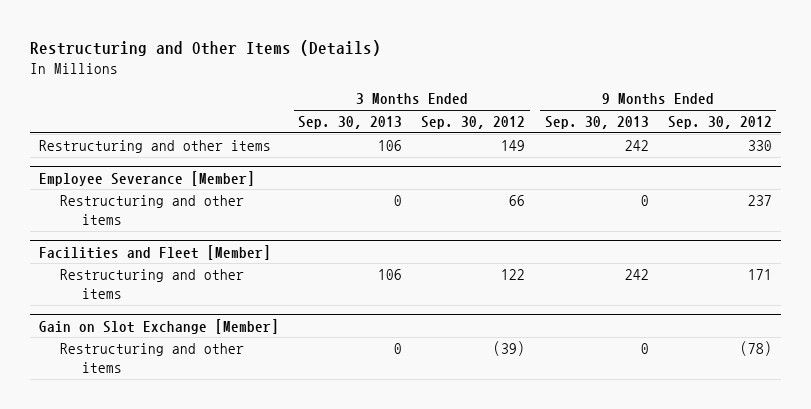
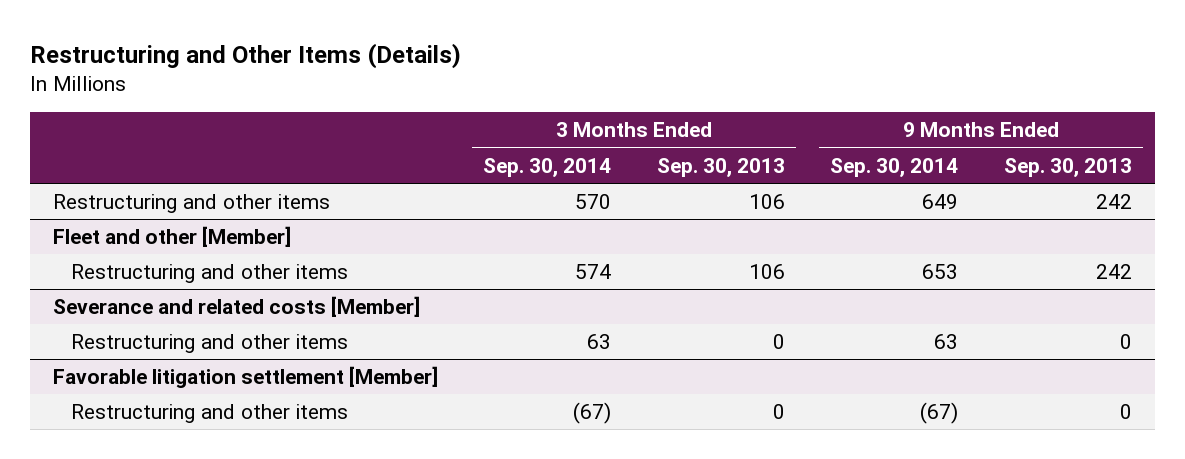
- | 3 Months Ended Sep. 30, 2013 | 3 Months Ended Sep. 30, 2012 | 9 Months Ended Sep. 30, 2013 | 9 Months Ended Sep. 30, 2012
+ | 3 Months Ended Sep. 30, 2014 | 3 Months Ended Sep. 30, 2013 | 9 Months Ended Sep. 30, 2014 | 9 Months Ended Sep. 30, 2013
- Employee Severance [Member]
- Restructuring and other items | 0 | 66 | 0 | 237
- Facilities and Fleet [Member]
+ Fleet and other [Member]
- Gain on Slot Exchange [Member]
+ Severance and related costs [Member]
+ Favorable litigation settlement [Member]
+ Restructuring and other items | (67) | 0 | (67) | 0

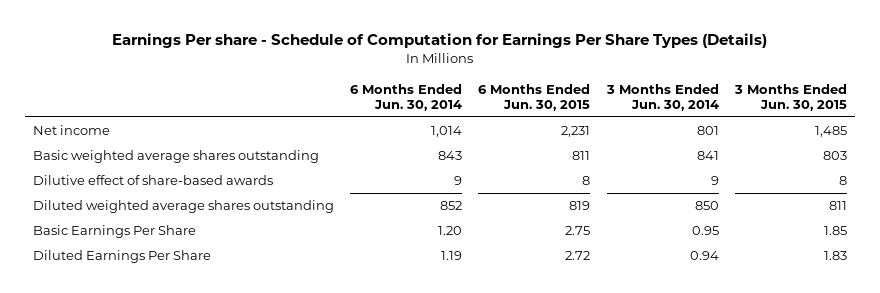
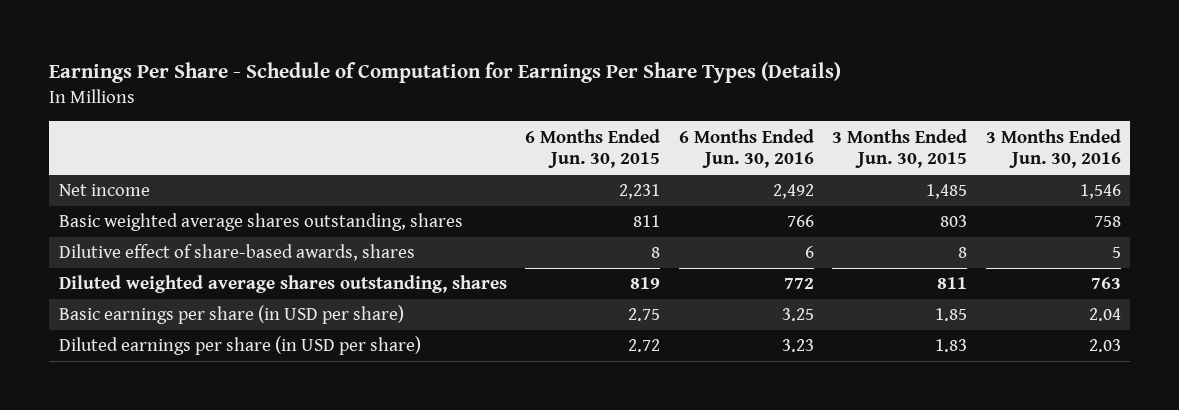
- Earnings Per share - Schedule of Computation for Earnings Per Share Types (Details)
+ Earnings Per Share - Schedule of Computation for Earnings Per Share Types (Details)
- | 6 Months Ended Jun. 30, 2014 | 6 Months Ended Jun. 30, 2015 | 3 Months Ended Jun. 30, 2014 | 3 Months Ended Jun. 30, 2015
+ | 6 Months Ended Jun. 30, 2015 | 6 Months Ended Jun. 30, 2016 | 3 Months Ended Jun. 30, 2015 | 3 Months Ended Jun. 30, 2016
- Basic weighted average shares outstanding | 843 | 811 | 841 | 803
- Dilutive effect of share-based awards | 9 | 8 | 9 | 8
- Diluted weighted average shares outstanding | 852 | 819 | 850 | 811
- Basic Earnings Per Share | 1.20 | 2.75 | 0.95 | 1.85
- Diluted Earnings Per Share | 1.19 | 2.72 | 0.94 | 1.83
+ Basic weighted average shares outstanding, shares | 811 | 766 | 803 | 758
+ Dilutive effect of share-based awards, shares | 8 | 6 | 8 | 5
+ Diluted weighted average shares outstanding, shares | 819 | 772 | 811 | 763
+ Basic earnings per share (in USD per share) | 2.75 | 3.25 | 1.85 | 2.04
+ Diluted earnings per share (in USD per share) | 2.72 | 3.23 | 1.83 | 2.03

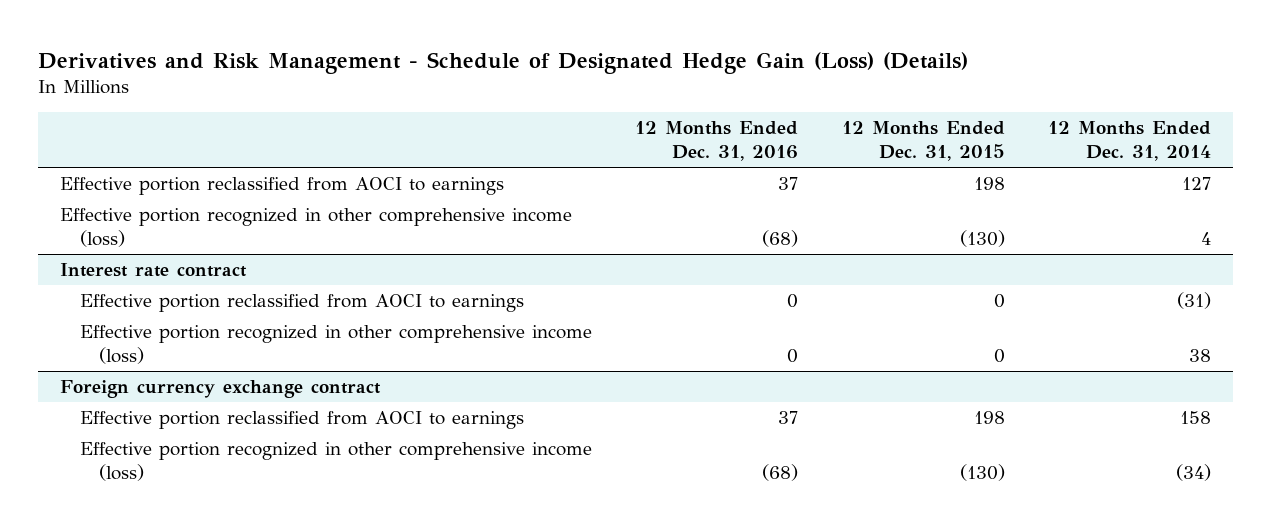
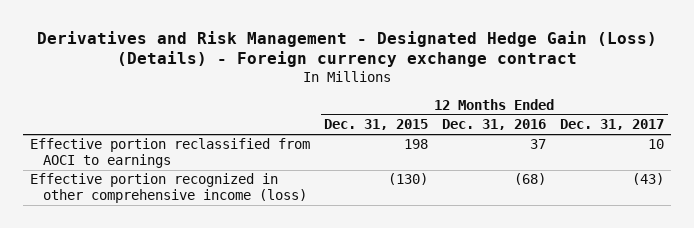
- Derivatives and Risk Management - Schedule of Designated Hedge Gain (Loss) (Details)
+ Derivatives and Risk Management - Designated Hedge Gain (Loss) (Details) - Foreign currency exchange contract
- | 12 Months Ended Dec. 31, 2016 | 12 Months Ended Dec. 31, 2015 | 12 Months Ended Dec. 31, 2014
+ | 12 Months Ended Dec. 31, 2015 | 12 Months Ended Dec. 31, 2016 | 12 Months Ended Dec. 31, 2017
- Interest rate contract
- Effective portion reclassified from AOCI to earnings | 0 | 0 | (31)
- Effective portion recognized in other comprehensive income (loss) | 0 | 0 | 38
- Foreign currency exchange contract
- Effective portion reclassified from AOCI to earnings | 37 | 198 | 158
- Effective portion recognized in other comprehensive income (loss) | (68) | (130) | (34)

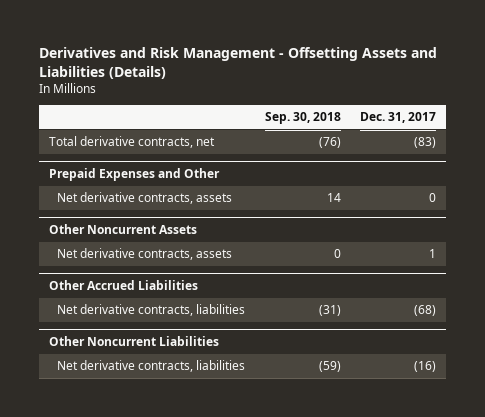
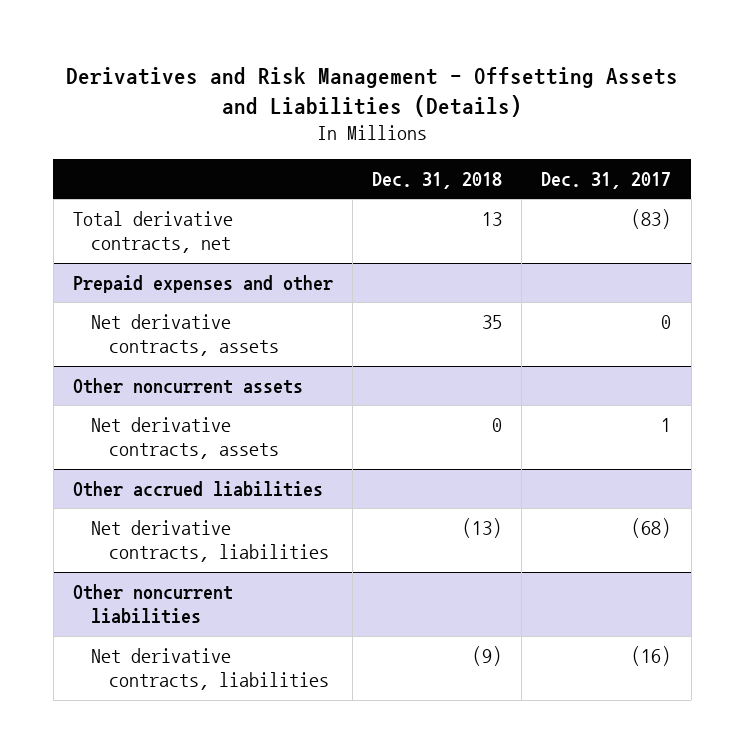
- | Sep. 30, 2018 | Dec. 31, 2017
+ | Dec. 31, 2018 | Dec. 31, 2017
- Prepaid Expenses and Other
+ Prepaid expenses and other
- Other Noncurrent Assets
+ Other noncurrent assets
- Other Accrued Liabilities
+ Other accrued liabilities
- Other Noncurrent Liabilities
+ Other noncurrent liabilities

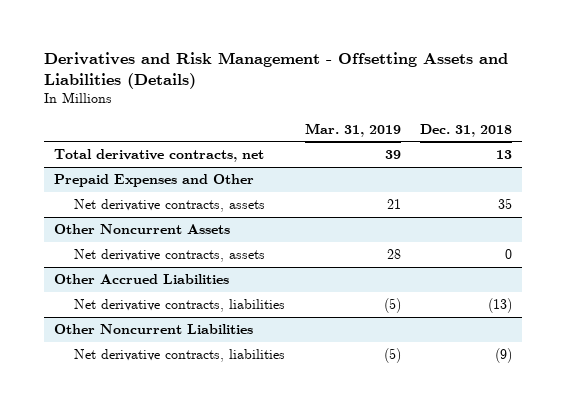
- | Dec. 31, 2018 | Dec. 31, 2017
+ | Mar. 31, 2019 | Dec. 31, 2018
- Prepaid expenses and other
+ Prepaid Expenses and Other
- Other noncurrent assets
+ Other Noncurrent Assets
- Other accrued liabilities
+ Other Accrued Liabilities
- Other noncurrent liabilities
+ Other Noncurrent Liabilities

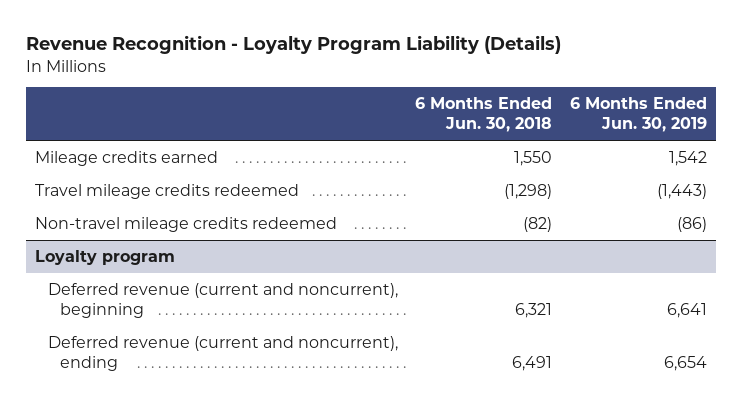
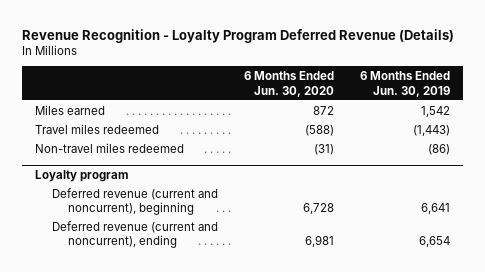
- Revenue Recognition - Loyalty Program Liability (Details)
+ Revenue Recognition - Loyalty Program Deferred Revenue (Details)
- | 6 Months Ended Jun. 30, 2018 | 6 Months Ended Jun. 30, 2019
+ | 6 Months Ended Jun. 30, 2020 | 6 Months Ended Jun. 30, 2019
- Mileage credits earned | 1,550 | 1,542
- Travel mileage credits redeemed | (1,298) | (1,443)
- Non-travel mileage credits redeemed | (82) | (86)
+ Miles earned | 872 | 1,542
+ Travel miles redeemed | (588) | (1,443)
+ Non-travel miles redeemed | (31) | (86)

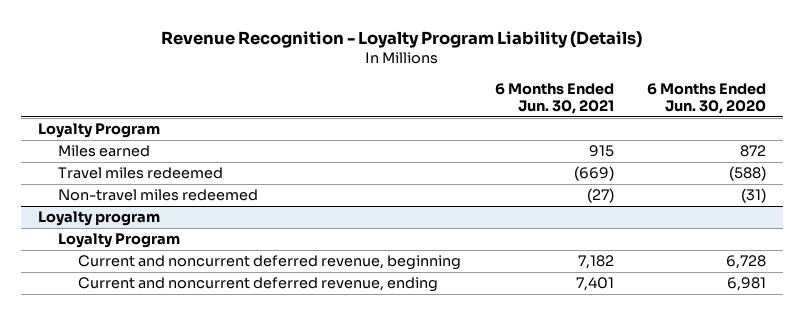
- Revenue Recognition - Loyalty Program Deferred Revenue (Details)
+ Revenue Recognition - Loyalty Program Liability (Details)
- | 6 Months Ended Jun. 30, 2020 | 6 Months Ended Jun. 30, 2019
+ | 6 Months Ended Jun. 30, 2021 | 6 Months Ended Jun. 30, 2020
+ Loyalty Program
@ Loyalty program
- Deferred revenue (current and noncurrent), beginning | 6,728 | 6,641
- Deferred revenue (current and noncurrent), ending | 6,981 | 6,654
+ Loyalty Program
+ Current and noncurrent deferred revenue, beginning | 7,182 | 6,728
+ Current and noncurrent deferred revenue, ending | 7,401 | 6,981

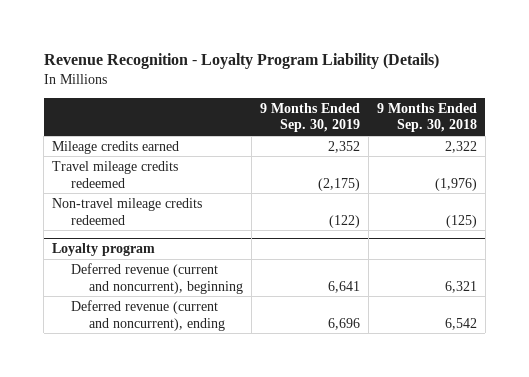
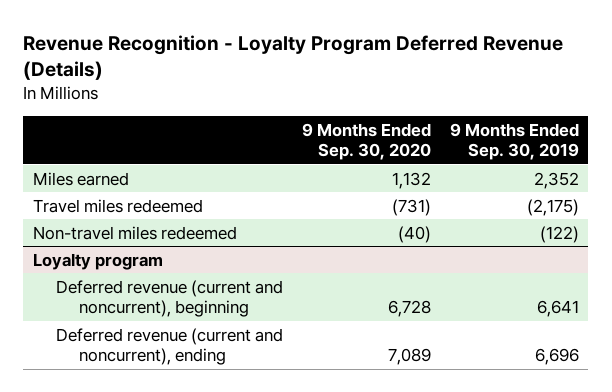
- Revenue Recognition - Loyalty Program Liability (Details)
+ Revenue Recognition - Loyalty Program Deferred Revenue (Details)
- | 9 Months Ended Sep. 30, 2019 | 9 Months Ended Sep. 30, 2018
+ | 9 Months Ended Sep. 30, 2020 | 9 Months Ended Sep. 30, 2019
- Mileage credits earned | 2,352 | 2,322
- Travel mileage credits redeemed | (2,175) | (1,976)
- Non-travel mileage credits redeemed | (122) | (125)
+ Miles earned | 1,132 | 2,352
+ Travel miles redeemed | (731) | (2,175)
+ Non-travel miles redeemed | (40) | (122)

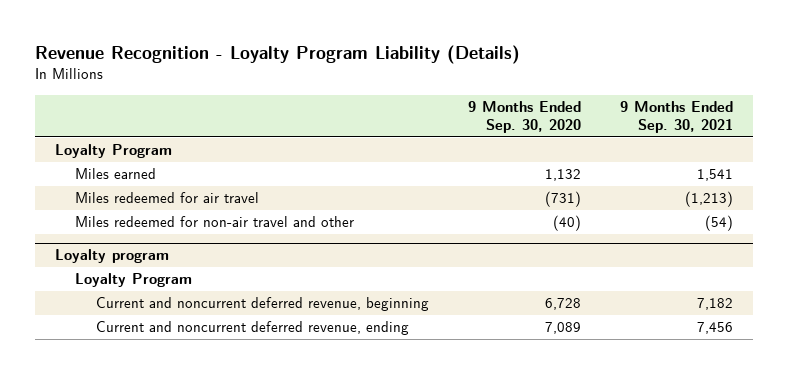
- Revenue Recognition - Loyalty Program Deferred Revenue (Details)
+ Revenue Recognition - Loyalty Program Liability (Details)
- | 9 Months Ended Sep. 30, 2020 | 9 Months Ended Sep. 30, 2019
+ | 9 Months Ended Sep. 30, 2020 | 9 Months Ended Sep. 30, 2021
+ Loyalty Program
- Travel miles redeemed | (731) | (2,175)
- Non-travel miles redeemed | (40) | (122)
+ Miles redeemed for air travel | (731) | (1,213)
+ Miles redeemed for non-air travel and other | (40) | (54)
@ Loyalty program
- Deferred revenue (current and noncurrent), beginning | 6,728 | 6,641
- Deferred revenue (current and noncurrent), ending | 7,089 | 6,696
+ Loyalty Program
+ Current and noncurrent deferred revenue, beginning | 6,728 | 7,182
+ Current and noncurrent deferred revenue, ending | 7,089 | 7,456

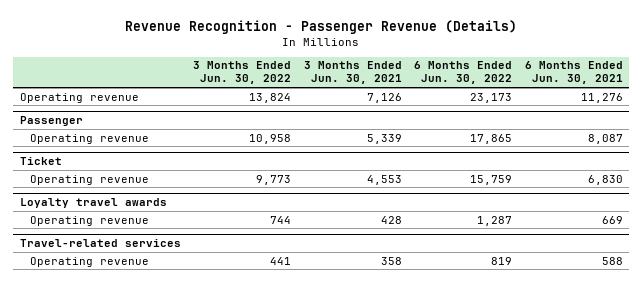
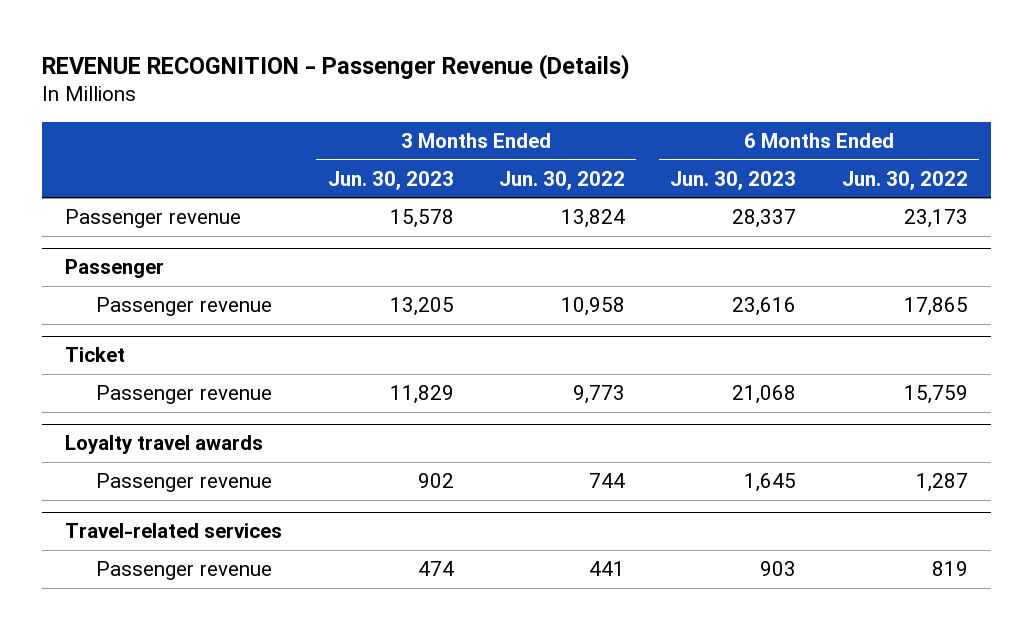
- Revenue Recognition - Passenger Revenue (Details)
+ REVENUE RECOGNITION - Passenger Revenue (Details)
- | 3 Months Ended Jun. 30, 2022 | 3 Months Ended Jun. 30, 2021 | 6 Months Ended Jun. 30, 2022 | 6 Months Ended Jun. 30, 2021
+ | 3 Months Ended Jun. 30, 2023 | 3 Months Ended Jun. 30, 2022 | 6 Months Ended Jun. 30, 2023 | 6 Months Ended Jun. 30, 2022
- Operating revenue | 13,824 | 7,126 | 23,173 | 11,276
+ Passenger revenue | 15,578 | 13,824 | 28,337 | 23,173
@ Passenger
- Operating revenue | 10,958 | 5,339 | 17,865 | 8,087
+ Passenger revenue | 13,205 | 10,958 | 23,616 | 17,865
@ Ticket
- Operating revenue | 9,773 | 4,553 | 15,759 | 6,830
+ Passenger revenue | 11,829 | 9,773 | 21,068 | 15,759
@ Loyalty travel awards
- Operating revenue | 744 | 428 | 1,287 | 669
+ Passenger revenue | 902 | 744 | 1,645 | 1,287
@ Travel-related services
- Operating revenue | 441 | 358 | 819 | 588
+ Passenger revenue | 474 | 441 | 903 | 819

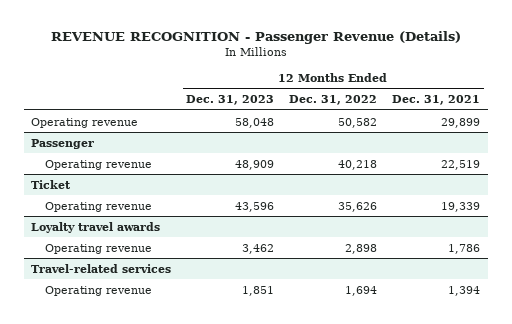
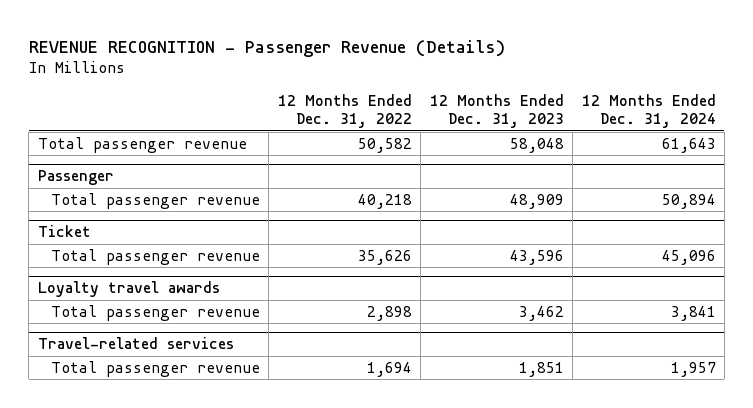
- | 12 Months Ended Dec. 31, 2023 | 12 Months Ended Dec. 31, 2022 | 12 Months Ended Dec. 31, 2021
+ | 12 Months Ended Dec. 31, 2022 | 12 Months Ended Dec. 31, 2023 | 12 Months Ended Dec. 31, 2024
- Operating revenue | 58,048 | 50,582 | 29,899
+ Total passenger revenue | 50,582 | 58,048 | 61,643
@ Passenger
- Operating revenue | 48,909 | 40,218 | 22,519
+ Total passenger revenue | 40,218 | 48,909 | 50,894
@ Ticket
- Operating revenue | 43,596 | 35,626 | 19,339
+ Total passenger revenue | 35,626 | 43,596 | 45,096
@ Loyalty travel awards
- Operating revenue | 3,462 | 2,898 | 1,786
+ Total passenger revenue | 2,898 | 3,462 | 3,841
@ Travel-related services
- Operating revenue | 1,851 | 1,694 | 1,394
+ Total passenger revenue | 1,694 | 1,851 | 1,957

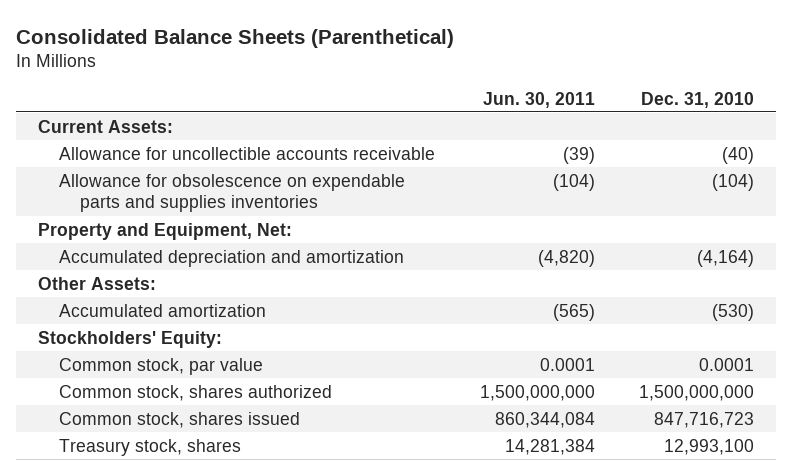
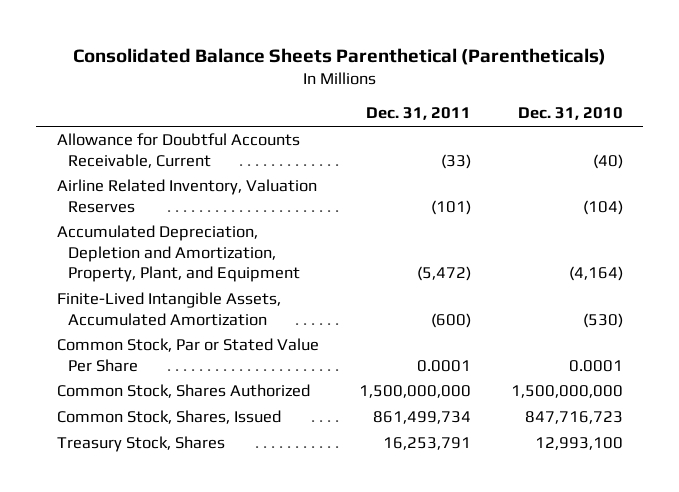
- Consolidated Balance Sheets (Parenthetical)
+ Consolidated Balance Sheets Parenthetical (Parentheticals)
- | Jun. 30, 2011 | Dec. 31, 2010
+ | Dec. 31, 2011 | Dec. 31, 2010
- Current Assets:
- Allowance for uncollectible accounts receivable | (39) | (40)
- Allowance for obsolescence on expendable parts and supplies inventories | (104) | (104)
- Property and Equipment, Net:
- Accumulated depreciation and amortization | (4,820) | (4,164)
- Other Assets:
- Accumulated amortization | (565) | (530)
- Stockholders' Equity:
- Common stock, par value | 0.0001 | 0.0001
- Common stock, shares authorized | 1,500,000,000 | 1,500,000,000
- Common stock, shares issued | 860,344,084 | 847,716,723
- Treasury stock, shares | 14,281,384 | 12,993,100
+ Allowance for Doubtful Accounts Receivable, Current | (33) | (40)
+ Airline Related Inventory, Valuation Reserves | (101) | (104)
+ Accumulated Depreciation, Depletion and Amortization, Property, Plant, and Equipment | (5,472) | (4,164)
+ Finite-Lived Intangible Assets, Accumulated Amortization | (600) | (530)
+ Common Stock, Par or Stated Value Per Share | 0.0001 | 0.0001
+ Common Stock, Shares Authorized | 1,500,000,000 | 1,500,000,000
+ Common Stock, Shares, Issued | 861,499,734 | 847,716,723
+ Treasury Stock, Shares | 16,253,791 | 12,993,100

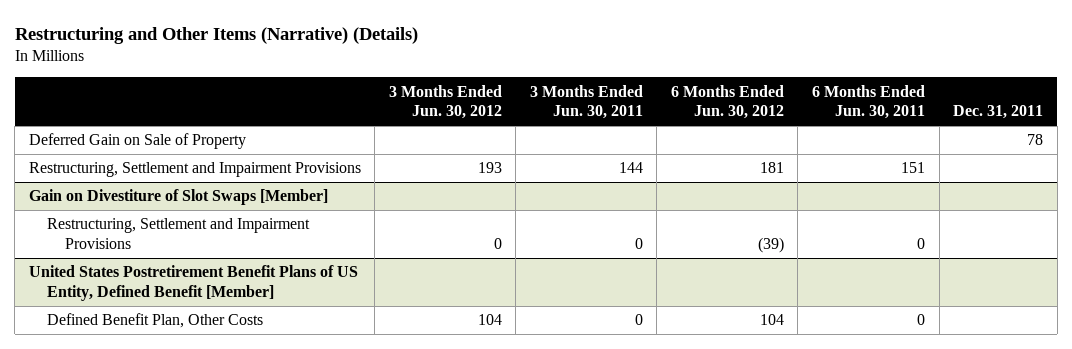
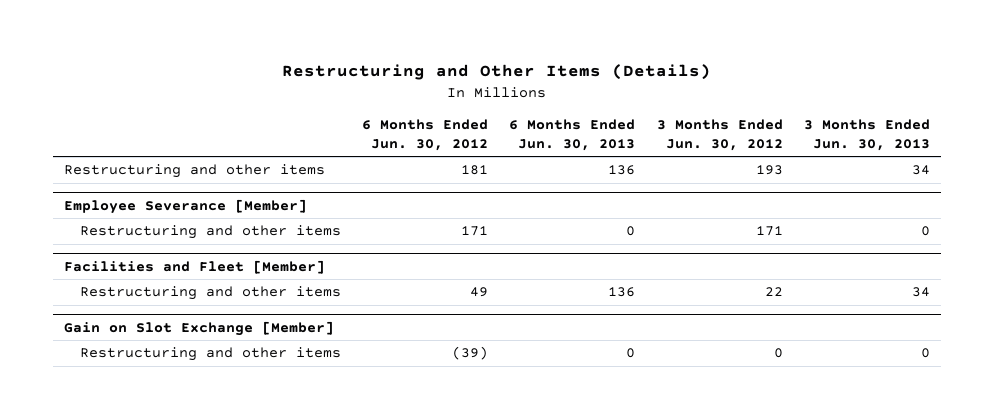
- Restructuring and Other Items (Narrative) (Details)
+ Restructuring and Other Items (Details)
- | 3 Months Ended Jun. 30, 2012 | 3 Months Ended Jun. 30, 2011 | 6 Months Ended Jun. 30, 2012 | 6 Months Ended Jun. 30, 2011 | Dec. 31, 2011
+ | 6 Months Ended Jun. 30, 2012 | 6 Months Ended Jun. 30, 2013 | 3 Months Ended Jun. 30, 2012 | 3 Months Ended Jun. 30, 2013
- Deferred Gain on Sale of Property | | | | | 78
- Restructuring, Settlement and Impairment Provisions | 193 | 144 | 181 | 151 |
- Gain on Divestiture of Slot Swaps [Member]
- Restructuring, Settlement and Impairment Provisions | 0 | 0 | (39) | 0 |
- United States Postretirement Benefit Plans of US Entity, Defined Benefit [Member]
- Defined Benefit Plan, Other Costs | 104 | 0 | 104 | 0 |
+ Restructuring and other items | 181 | 136 | 193 | 34
+ Employee Severance [Member]
+ Restructuring and other items | 171 | 0 | 171 | 0
+ Facilities and Fleet [Member]
+ Restructuring and other items | 49 | 136 | 22 | 34
+ Gain on Slot Exchange [Member]
+ Restructuring and other items | (39) | 0 | 0 | 0

